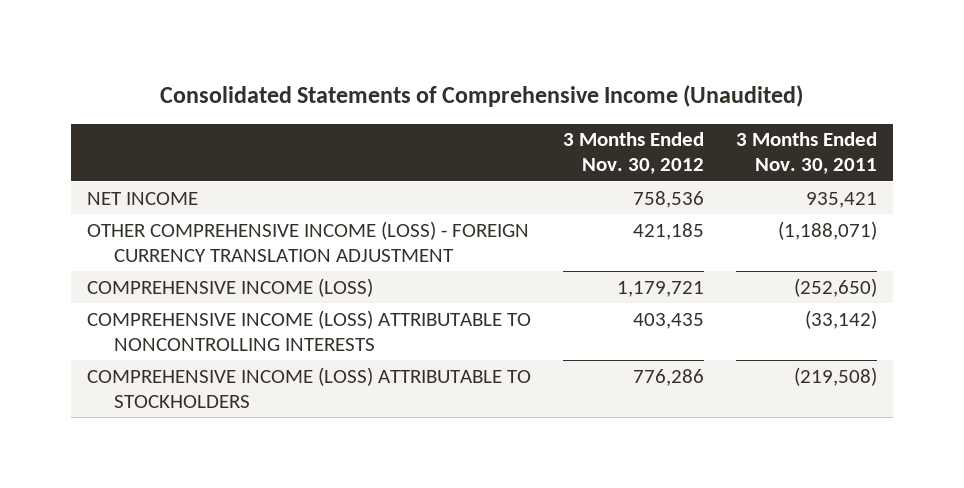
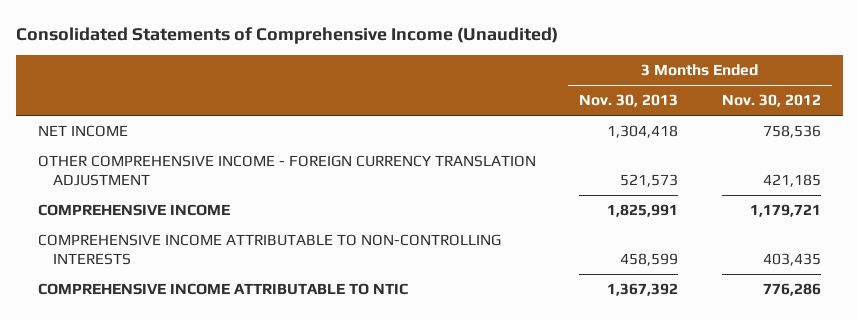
- | 3 Months Ended Nov. 30, 2012 | 3 Months Ended Nov. 30, 2011
+ | 3 Months Ended Nov. 30, 2013 | 3 Months Ended Nov. 30, 2012
- OTHER COMPREHENSIVE INCOME (LOSS) - FOREIGN CURRENCY TRANSLATION ADJUSTMENT | 421,185 | (1,188,071)
- COMPREHENSIVE INCOME (LOSS) | 1,179,721 | (252,650)
- COMPREHENSIVE INCOME (LOSS) ATTRIBUTABLE TO NONCONTROLLING INTERESTS | 403,435 | (33,142)
- COMPREHENSIVE INCOME (LOSS) ATTRIBUTABLE TO STOCKHOLDERS | 776,286 | (219,508)
+ OTHER COMPREHENSIVE INCOME - FOREIGN CURRENCY TRANSLATION ADJUSTMENT | 521,573 | 421,185
+ COMPREHENSIVE INCOME | 1,825,991 | 1,179,721
+ COMPREHENSIVE INCOME ATTRIBUTABLE TO NON-CONTROLLING INTERESTS | 458,599 | 403,435
+ COMPREHENSIVE INCOME ATTRIBUTABLE TO NTIC | 1,367,392 | 776,286

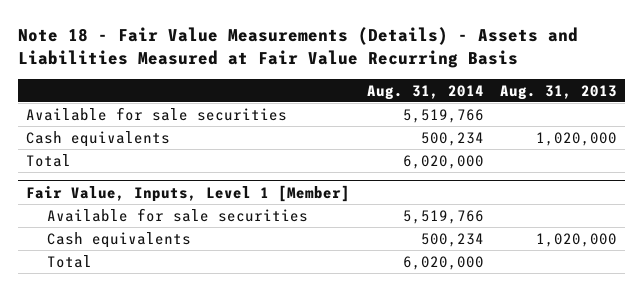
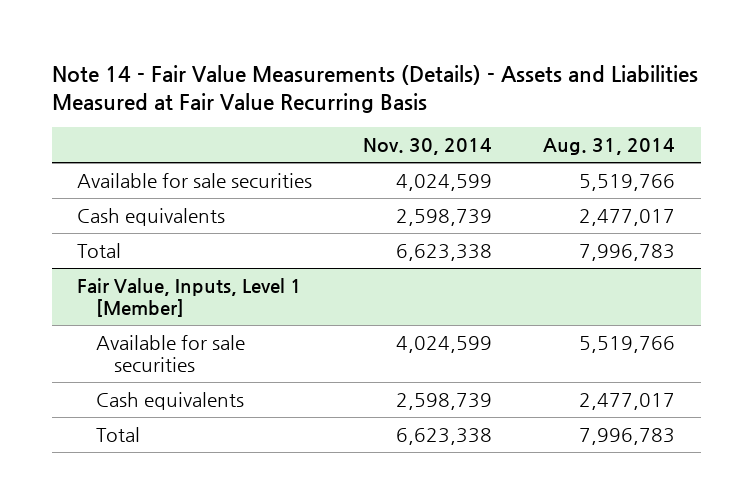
- Note 18 - Fair Value Measurements (Details) - Assets and Liabilities Measured at Fair Value Recurring Basis
+ Note 14 - Fair Value Measurements (Details) - Assets and Liabilities Measured at Fair Value Recurring Basis
- | Aug. 31, 2014 | Aug. 31, 2013
+ | Nov. 30, 2014 | Aug. 31, 2014
- Cash equivalents | 500,234 | 1,020,000
- Total | 6,020,000 |
+ Cash equivalents | 2,598,739 | 2,477,017
+ Total | 6,623,338 | 7,996,783
@ Fair Value, Inputs, Level 1 [Member]
- Cash equivalents | 500,234 | 1,020,000
- Total | 6,020,000 |
+ Cash equivalents | 2,598,739 | 2,477,017
+ Total | 6,623,338 | 7,996,783

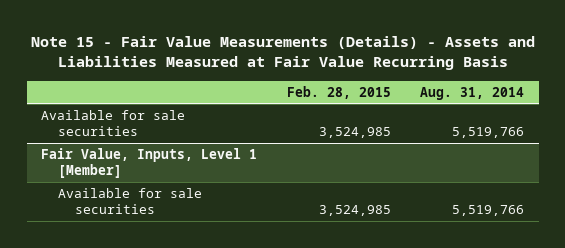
- Note 14 - Fair Value Measurements (Details) - Assets and Liabilities Measured at Fair Value Recurring Basis
+ Note 15 - Fair Value Measurements (Details) - Assets and Liabilities Measured at Fair Value Recurring Basis
- | Nov. 30, 2014 | Aug. 31, 2014
+ | Feb. 28, 2015 | Aug. 31, 2014
- Cash equivalents | 2,598,739 | 2,477,017
- Total | 6,623,338 | 7,996,783
@ Fair Value, Inputs, Level 1 [Member]
- Cash equivalents | 2,598,739 | 2,477,017
- Total | 6,623,338 | 7,996,783

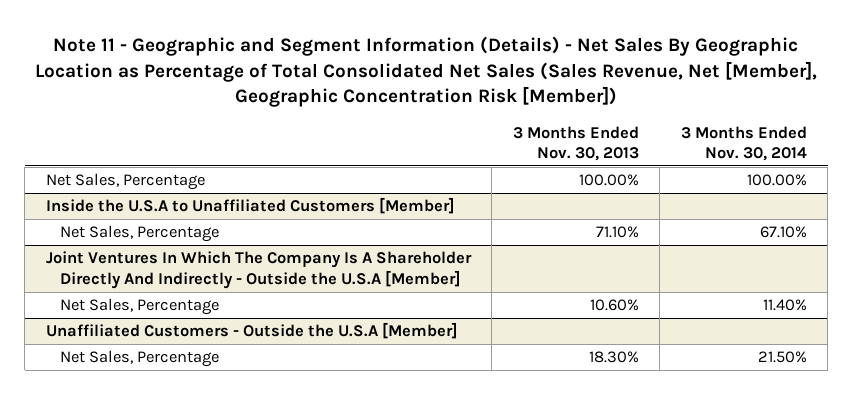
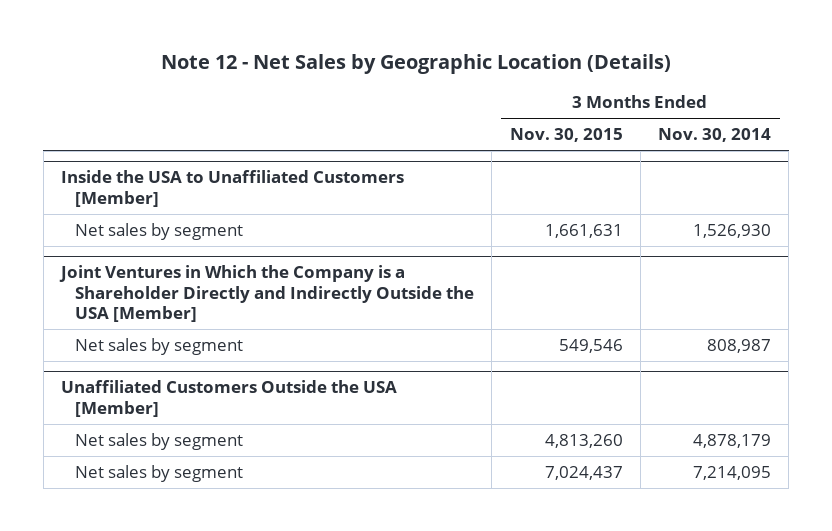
- Note 11 - Geographic and Segment Information (Details) - Net Sales By Geographic Location as Percentage of Total Consolidated Net Sales (Sales Revenue, Net [Member], Geographic Concentration Risk [Member])
+ Note 12 - Net Sales by Geographic Location (Details)
- | 3 Months Ended Nov. 30, 2013 | 3 Months Ended Nov. 30, 2014
+ | 3 Months Ended Nov. 30, 2015 | 3 Months Ended Nov. 30, 2014
- Net Sales, Percentage | 100.00% | 100.00%
- Inside the U.S.A to Unaffiliated Customers [Member]
- Net Sales, Percentage | 71.10% | 67.10%
- Joint Ventures In Which The Company Is A Shareholder Directly And Indirectly - Outside the U.S.A [Member]
- Net Sales, Percentage | 10.60% | 11.40%
- Unaffiliated Customers - Outside the U.S.A [Member]
- Net Sales, Percentage | 18.30% | 21.50%
+ Inside the USA to Unaffiliated Customers [Member]
+ Net sales by segment | 1,661,631 | 1,526,930
+ Joint Ventures in Which the Company is a Shareholder Directly and Indirectly Outside the USA [Member]
+ Net sales by segment | 549,546 | 808,987
+ Unaffiliated Customers Outside the USA [Member]
+ Net sales by segment | 4,813,260 | 4,878,179
+ Net sales by segment | 7,024,437 | 7,214,095

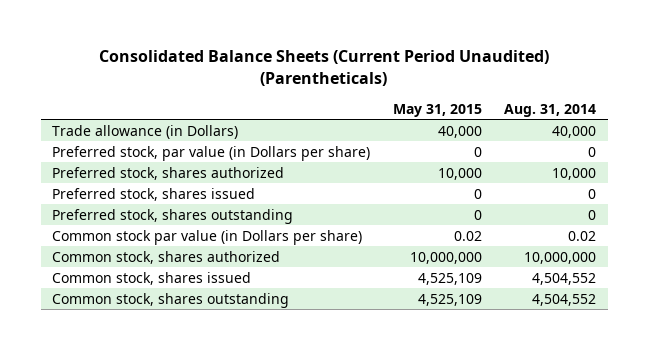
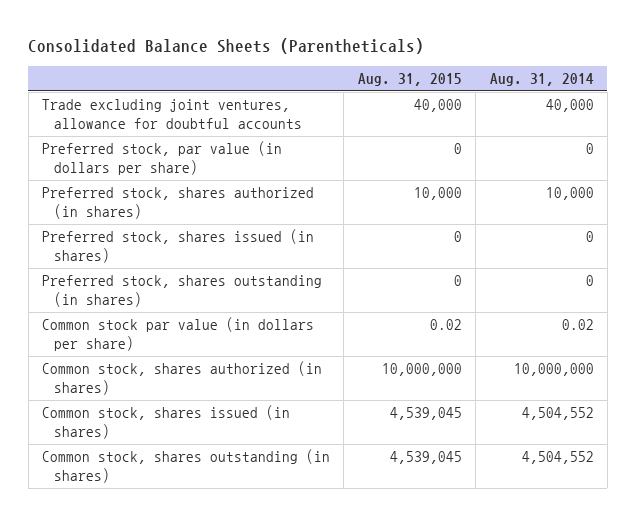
- Consolidated Balance Sheets (Current Period Unaudited) (Parentheticals)
+ Consolidated Balance Sheets (Parentheticals)
- | May 31, 2015 | Aug. 31, 2014
+ | Aug. 31, 2015 | Aug. 31, 2014
- Trade allowance (in Dollars) | 40,000 | 40,000
- Preferred stock, par value (in Dollars per share) | 0 | 0
- Preferred stock, shares authorized | 10,000 | 10,000
- Preferred stock, shares issued | 0 | 0
- Preferred stock, shares outstanding | 0 | 0
- Common stock par value (in Dollars per share) | 0.02 | 0.02
- Common stock, shares authorized | 10,000,000 | 10,000,000
- Common stock, shares issued | 4,525,109 | 4,504,552
- Common stock, shares outstanding | 4,525,109 | 4,504,552
+ Trade excluding joint ventures, allowance for doubtful accounts | 40,000 | 40,000
+ Preferred stock, par value (in dollars per share) | 0 | 0
+ Preferred stock, shares authorized (in shares) | 10,000 | 10,000
+ Preferred stock, shares issued (in shares) | 0 | 0
+ Preferred stock, shares outstanding (in shares) | 0 | 0
+ Common stock par value (in dollars per share) | 0.02 | 0.02
+ Common stock, shares authorized (in shares) | 10,000,000 | 10,000,000
+ Common stock, shares issued (in shares) | 4,539,045 | 4,504,552
+ Common stock, shares outstanding (in shares) | 4,539,045 | 4,504,552

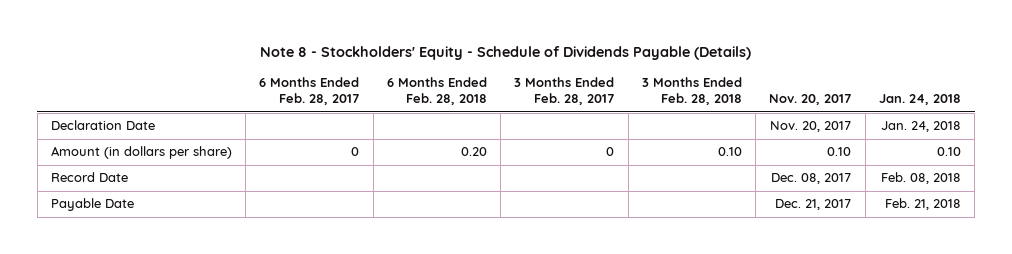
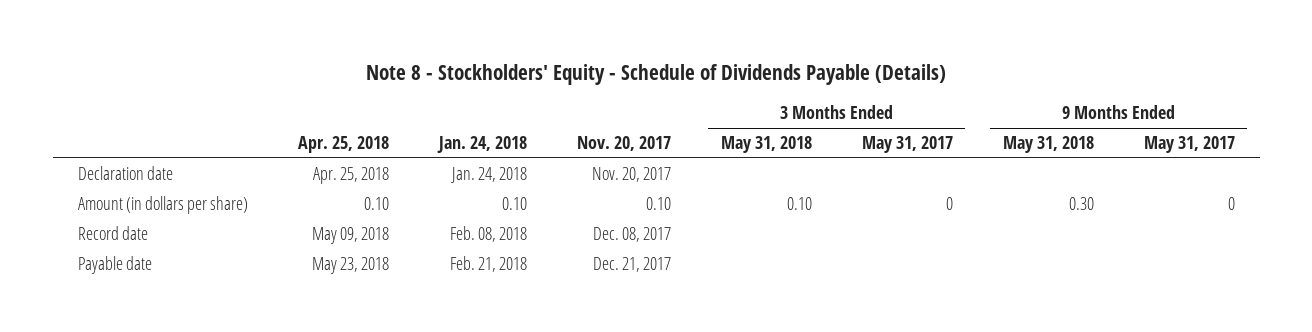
- | 6 Months Ended Feb. 28, 2017 | 6 Months Ended Feb. 28, 2018 | 3 Months Ended Feb. 28, 2017 | 3 Months Ended Feb. 28, 2018 | Nov. 20, 2017 | Jan. 24, 2018
+ | Apr. 25, 2018 | Jan. 24, 2018 | Nov. 20, 2017 | 3 Months Ended May 31, 2018 | 3 Months Ended May 31, 2017 | 9 Months Ended May 31, 2018 | 9 Months Ended May 31, 2017
- Declaration Date | | | | | Nov. 20, 2017 | Jan. 24, 2018
+ Declaration date | Apr. 25, 2018 | Jan. 24, 2018 | Nov. 20, 2017 | | | |
- Record Date | | | | | Dec. 08, 2017 | Feb. 08, 2018
- Payable Date | | | | | Dec. 21, 2017 | Feb. 21, 2018
+ Record date | May 09, 2018 | Feb. 08, 2018 | Dec. 08, 2017 | | | |
+ Payable date | May 23, 2018 | Feb. 21, 2018 | Dec. 21, 2017 | | | |

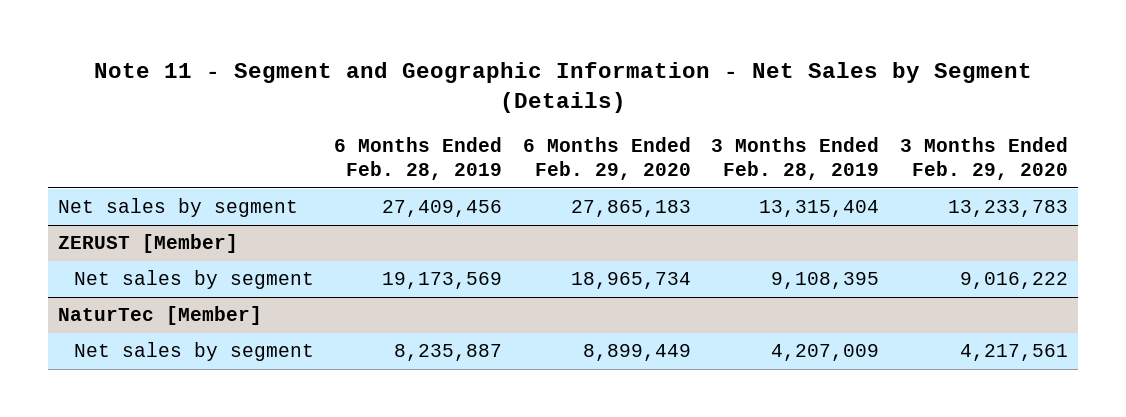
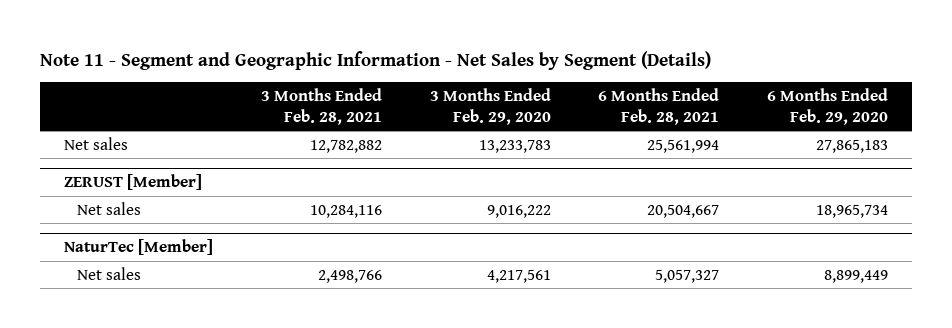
- | 6 Months Ended Feb. 28, 2019 | 6 Months Ended Feb. 29, 2020 | 3 Months Ended Feb. 28, 2019 | 3 Months Ended Feb. 29, 2020
+ | 3 Months Ended Feb. 28, 2021 | 3 Months Ended Feb. 29, 2020 | 6 Months Ended Feb. 28, 2021 | 6 Months Ended Feb. 29, 2020
- Net sales by segment | 27,409,456 | 27,865,183 | 13,315,404 | 13,233,783
+ Net sales | 12,782,882 | 13,233,783 | 25,561,994 | 27,865,183
@ ZERUST [Member]
- Net sales by segment | 19,173,569 | 18,965,734 | 9,108,395 | 9,016,222
+ Net sales | 10,284,116 | 9,016,222 | 20,504,667 | 18,965,734
@ NaturTec [Member]
- Net sales by segment | 8,235,887 | 8,899,449 | 4,207,009 | 4,217,561
+ Net sales | 2,498,766 | 4,217,561 | 5,057,327 | 8,899,449

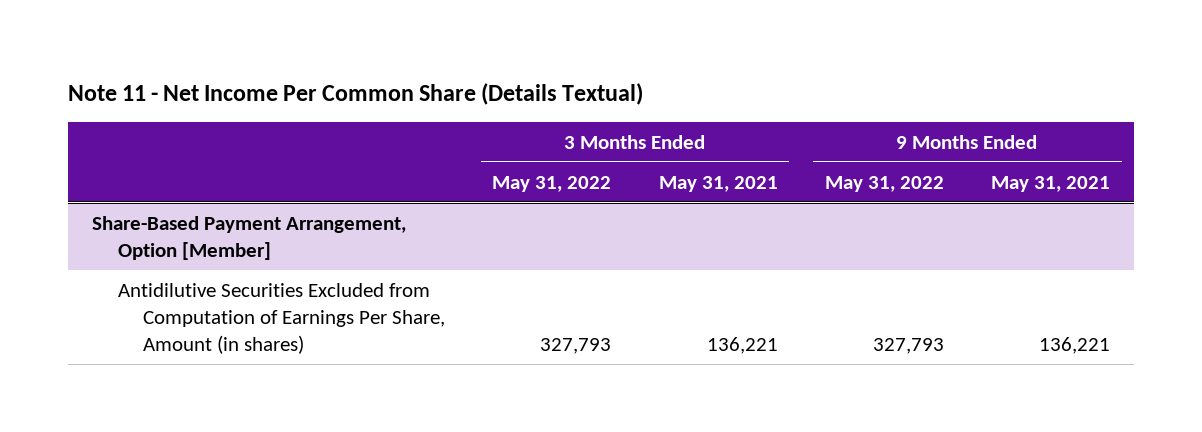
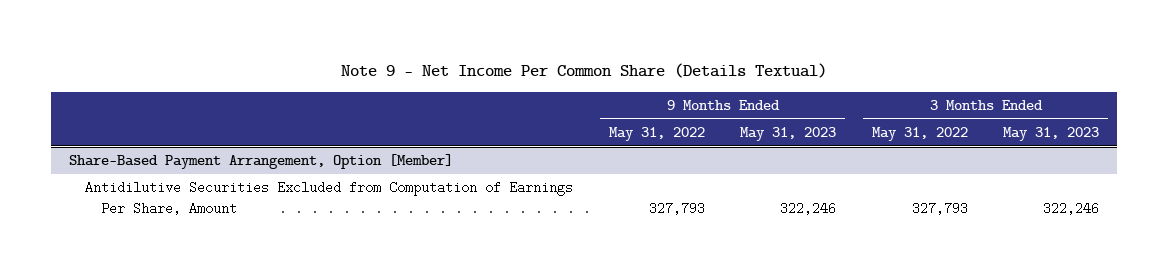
- Note 11 - Net Income Per Common Share (Details Textual)
+ Note 9 - Net Income Per Common Share (Details Textual)
- | 3 Months Ended May 31, 2022 | 3 Months Ended May 31, 2021 | 9 Months Ended May 31, 2022 | 9 Months Ended May 31, 2021
+ | 9 Months Ended May 31, 2022 | 9 Months Ended May 31, 2023 | 3 Months Ended May 31, 2022 | 3 Months Ended May 31, 2023
@ Share-Based Payment Arrangement, Option [Member]
- Antidilutive Securities Excluded from Computation of Earnings Per Share, Amount (in shares) | 327,793 | 136,221 | 327,793 | 136,221
+ Antidilutive Securities Excluded from Computation of Earnings Per Share, Amount | 327,793 | 322,246 | 327,793 | 322,246

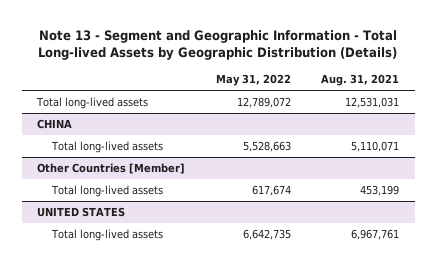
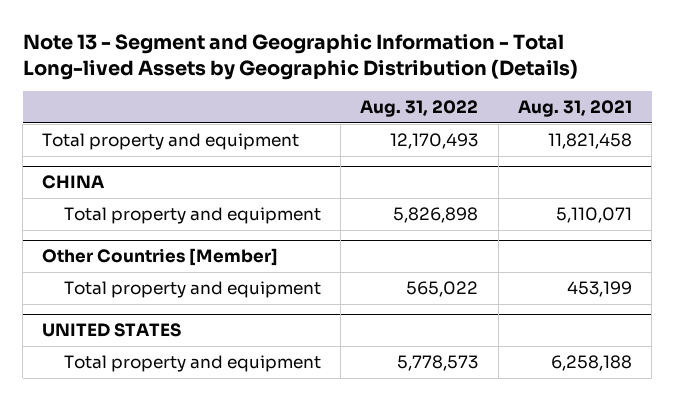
- | May 31, 2022 | Aug. 31, 2021
+ | Aug. 31, 2022 | Aug. 31, 2021
- Total long-lived assets | 12,789,072 | 12,531,031
+ Total property and equipment | 12,170,493 | 11,821,458
@ CHINA
- Total long-lived assets | 5,528,663 | 5,110,071
+ Total property and equipment | 5,826,898 | 5,110,071
@ Other Countries [Member]
- Total long-lived assets | 617,674 | 453,199
+ Total property and equipment | 565,022 | 453,199
@ UNITED STATES
- Total long-lived assets | 6,642,735 | 6,967,761
+ Total property and equipment | 5,778,573 | 6,258,188

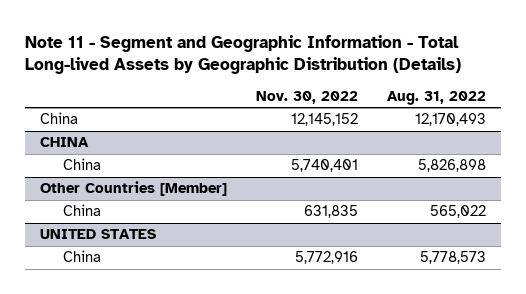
- Note 13 - Segment and Geographic Information - Total Long-lived Assets by Geographic Distribution (Details)
+ Note 11 - Segment and Geographic Information - Total Long-lived Assets by Geographic Distribution (Details)
- | Aug. 31, 2022 | Aug. 31, 2021
+ | Nov. 30, 2022 | Aug. 31, 2022
- Total property and equipment | 12,170,493 | 11,821,458
+ China | 12,145,152 | 12,170,493
@ CHINA
- Total property and equipment | 5,826,898 | 5,110,071
+ China | 5,740,401 | 5,826,898
@ Other Countries [Member]
- Total property and equipment | 565,022 | 453,199
+ China | 631,835 | 565,022
@ UNITED STATES
- Total property and equipment | 5,778,573 | 6,258,188
+ China | 5,772,916 | 5,778,573

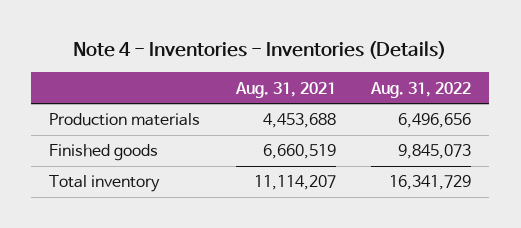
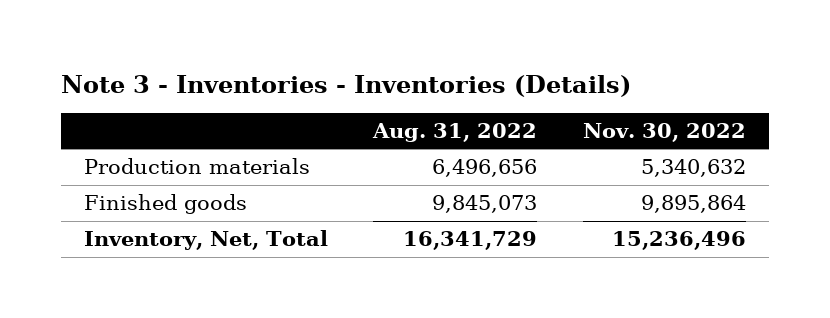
- Note 4 - Inventories - Inventories (Details)
+ Note 3 - Inventories - Inventories (Details)
- | Aug. 31, 2021 | Aug. 31, 2022
+ | Aug. 31, 2022 | Nov. 30, 2022
- Total inventory | 11,114,207 | 16,341,729
+ Inventory, Net, Total | 16,341,729 | 15,236,496

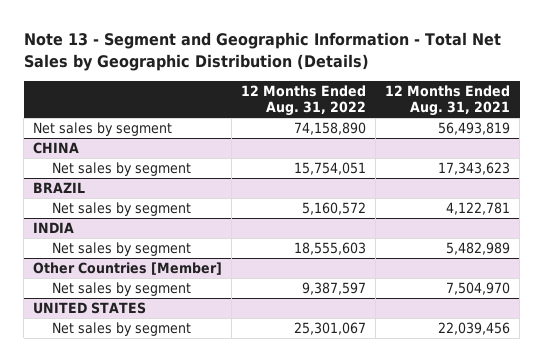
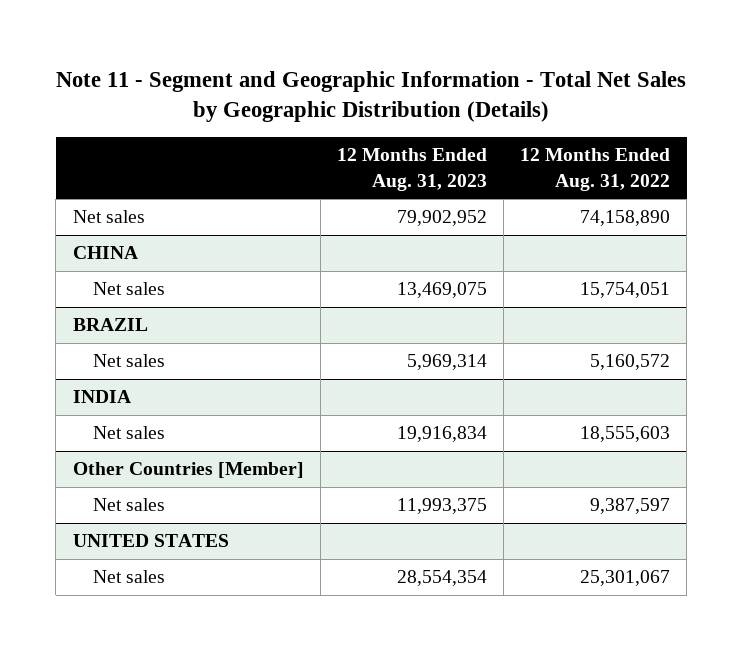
- Note 13 - Segment and Geographic Information - Total Net Sales by Geographic Distribution (Details)
+ Note 11 - Segment and Geographic Information - Total Net Sales by Geographic Distribution (Details)
- | 12 Months Ended Aug. 31, 2022 | 12 Months Ended Aug. 31, 2021
+ | 12 Months Ended Aug. 31, 2023 | 12 Months Ended Aug. 31, 2022
- Net sales by segment | 74,158,890 | 56,493,819
+ Net sales | 79,902,952 | 74,158,890
@ CHINA
- Net sales by segment | 15,754,051 | 17,343,623
+ Net sales | 13,469,075 | 15,754,051
@ BRAZIL
- Net sales by segment | 5,160,572 | 4,122,781
+ Net sales | 5,969,314 | 5,160,572
@ INDIA
- Net sales by segment | 18,555,603 | 5,482,989
+ Net sales | 19,916,834 | 18,555,603
@ Other Countries [Member]
- Net sales by segment | 9,387,597 | 7,504,970
+ Net sales | 11,993,375 | 9,387,597
@ UNITED STATES
- Net sales by segment | 25,301,067 | 22,039,456
+ Net sales | 28,554,354 | 25,301,067

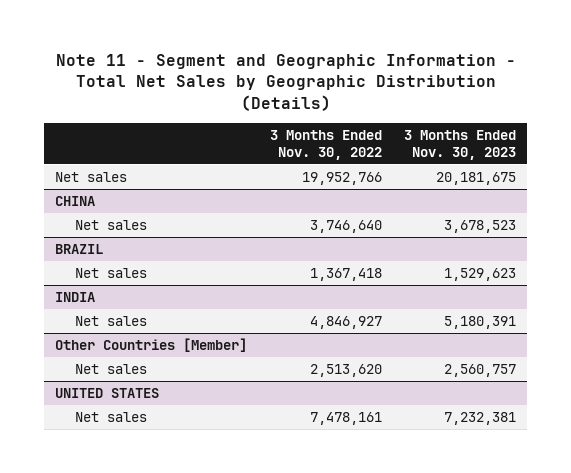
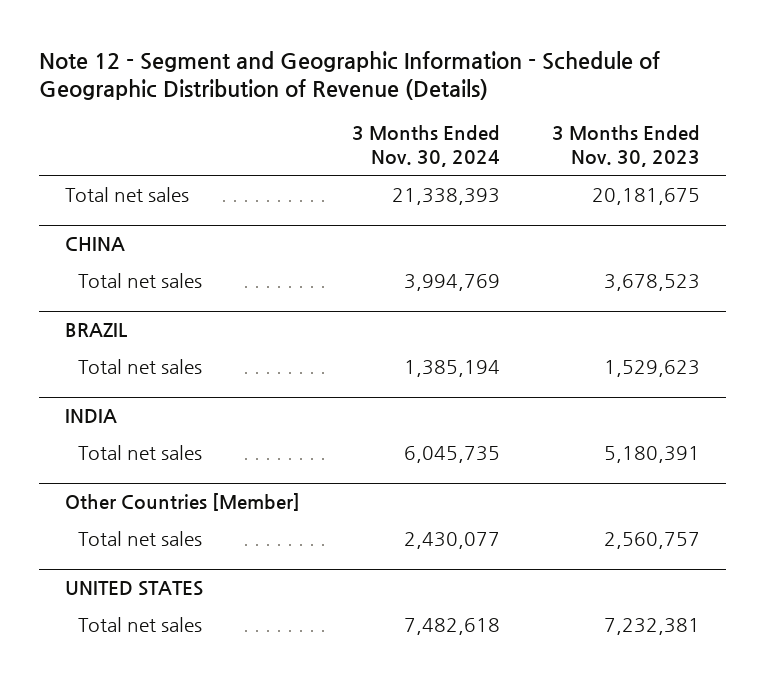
- Note 11 - Segment and Geographic Information - Total Net Sales by Geographic Distribution (Details)
+ Note 12 - Segment and Geographic Information - Schedule of Geographic Distribution of Revenue (Details)
- | 3 Months Ended Nov. 30, 2022 | 3 Months Ended Nov. 30, 2023
+ | 3 Months Ended Nov. 30, 2024 | 3 Months Ended Nov. 30, 2023
- Net sales | 19,952,766 | 20,181,675
+ Total net sales | 21,338,393 | 20,181,675
@ CHINA
- Net sales | 3,746,640 | 3,678,523
+ Total net sales | 3,994,769 | 3,678,523
@ BRAZIL
- Net sales | 1,367,418 | 1,529,623
+ Total net sales | 1,385,194 | 1,529,623
@ INDIA
- Net sales | 4,846,927 | 5,180,391
+ Total net sales | 6,045,735 | 5,180,391
@ Other Countries [Member]
- Net sales | 2,513,620 | 2,560,757
+ Total net sales | 2,430,077 | 2,560,757
@ UNITED STATES
- Net sales | 7,478,161 | 7,232,381
+ Total net sales | 7,482,618 | 7,232,381

